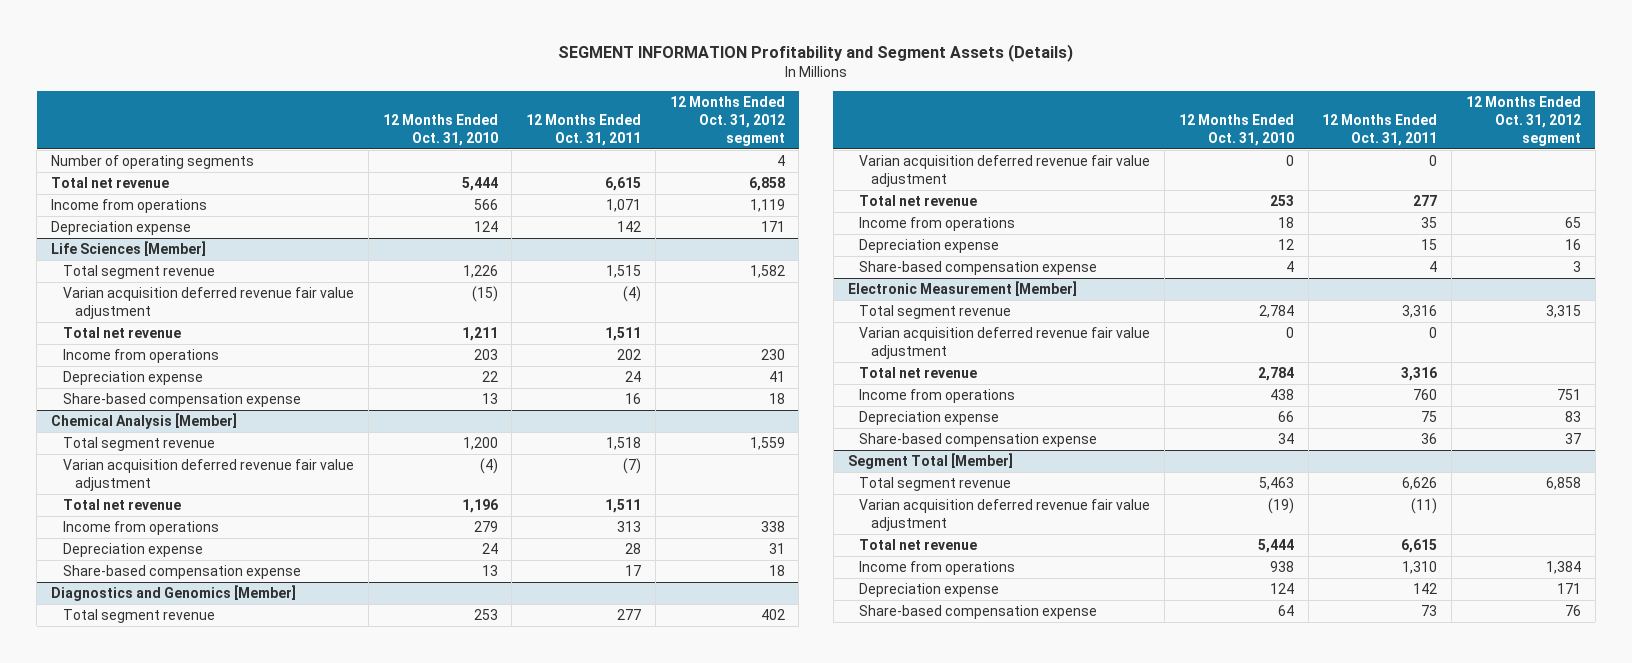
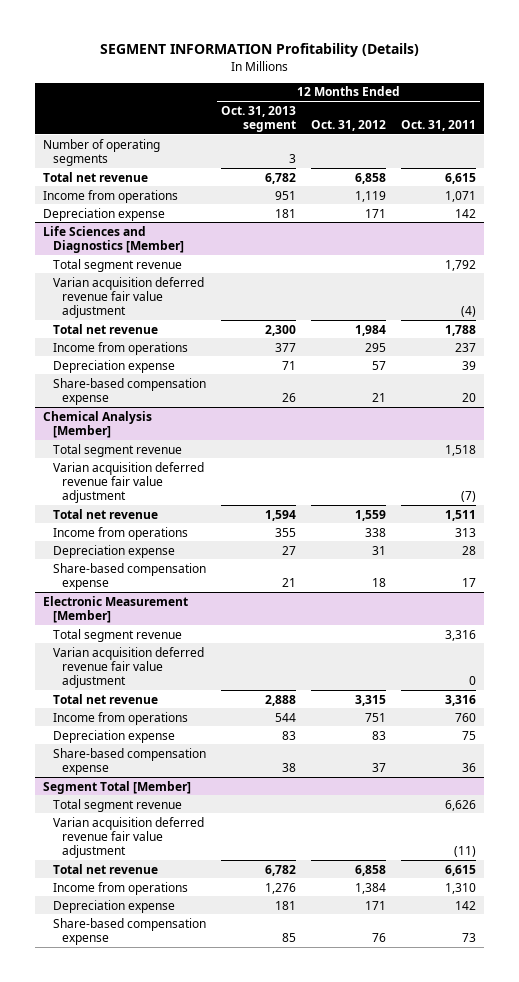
- SEGMENT INFORMATION Profitability and Segment Assets (Details)
+ SEGMENT INFORMATION Profitability (Details)
- | 12 Months Ended Oct. 31, 2010 | 12 Months Ended Oct. 31, 2011 | 12 Months Ended Oct. 31, 2012 segment
+ | 12 Months Ended Oct. 31, 2013 segment | 12 Months Ended Oct. 31, 2012 | 12 Months Ended Oct. 31, 2011
- Life Sciences [Member]
- Total segment revenue | 1,226 | 1,515 | 1,582
+ Life Sciences and Diagnostics [Member]
+ Total segment revenue | | | 1,792
- Total net revenue | 1,211 | 1,511 |
- Income from operations | 203 | 202 | 230
- Depreciation expense | 22 | 24 | 41
- Share-based compensation expense | 13 | 16 | 18
+ Total net revenue | 2,300 | 1,984 | 1,788
+ Income from operations | 377 | 295 | 237
+ Depreciation expense | 71 | 57 | 39
+ Share-based compensation expense | 26 | 21 | 20
- Diagnostics and Genomics [Member]
- Total segment revenue | 253 | 277 | 402
- Varian acquisition deferred revenue fair value adjustment | 0 | 0 |
- Total net revenue | 253 | 277 |
- Income from operations | 18 | 35 | 65
- Depreciation expense | 12 | 15 | 16
- Share-based compensation expense | 4 | 4 | 3

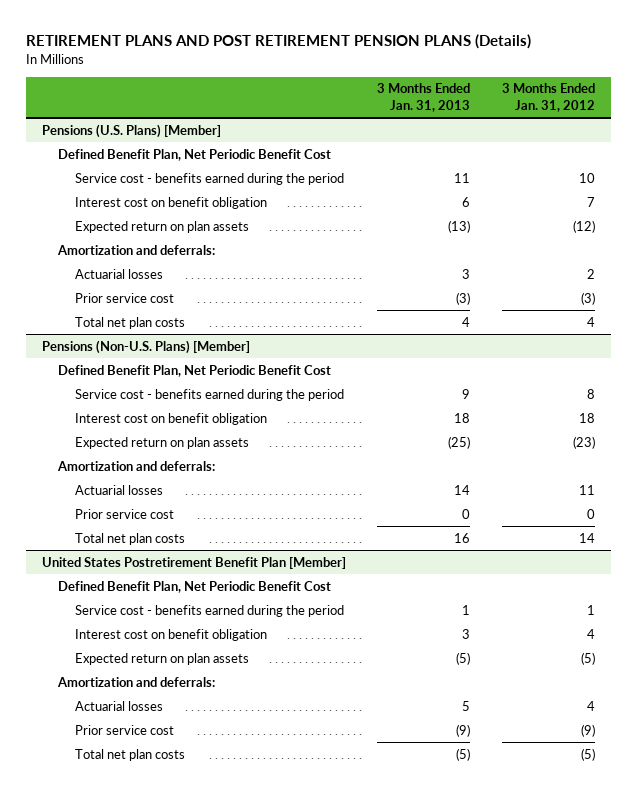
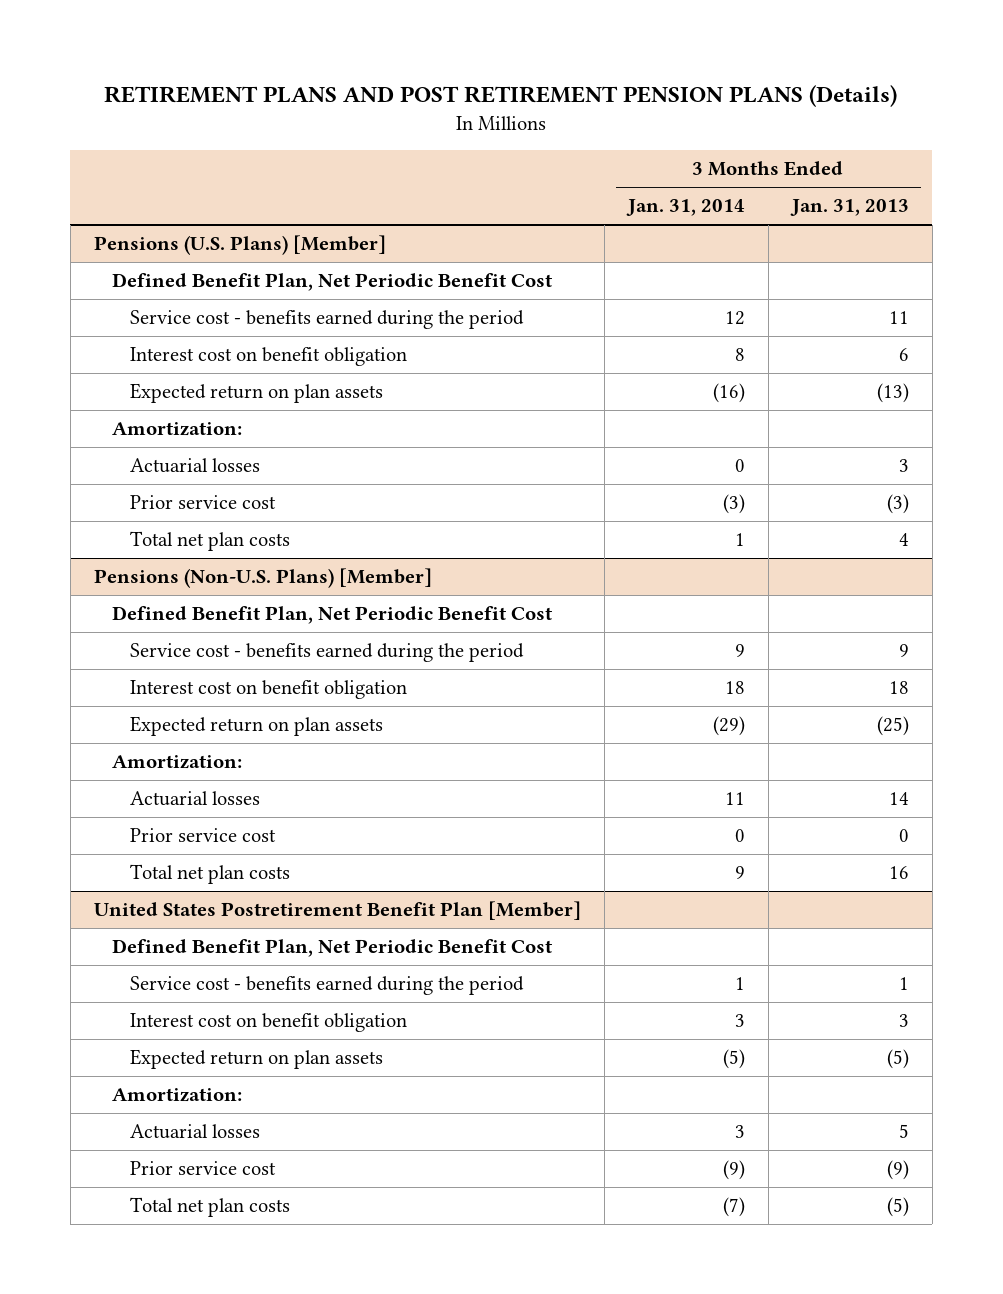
- | 3 Months Ended Jan. 31, 2013 | 3 Months Ended Jan. 31, 2012
+ | 3 Months Ended Jan. 31, 2014 | 3 Months Ended Jan. 31, 2013
@ Pensions (U.S. Plans) [Member]
- Amortization and deferrals:
+ Amortization:
@ Pensions (Non-U.S. Plans) [Member]
- Amortization and deferrals:
+ Amortization:
@ United States Postretirement Benefit Plan [Member]
- Amortization and deferrals:
+ Amortization:

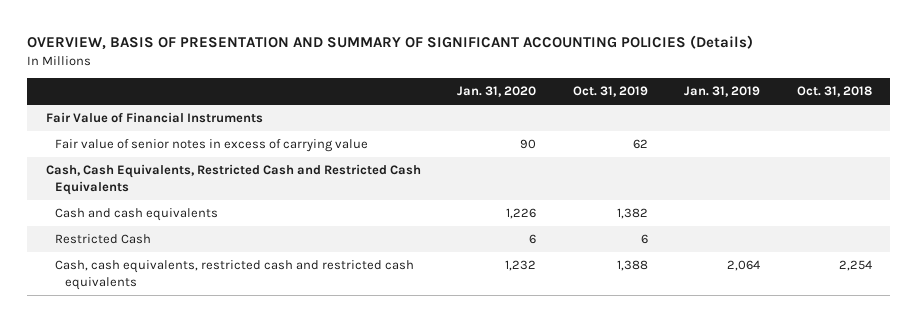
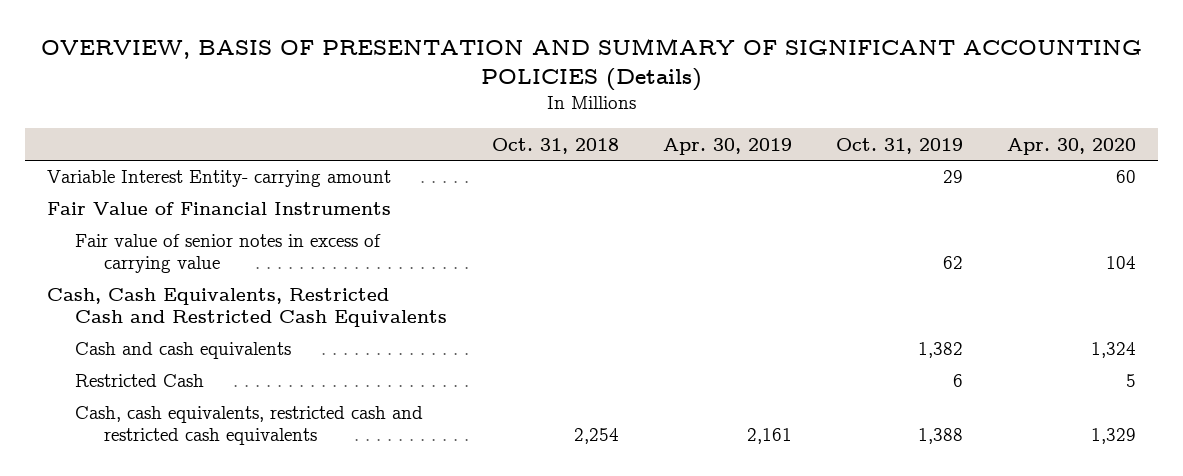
- | Jan. 31, 2020 | Oct. 31, 2019 | Jan. 31, 2019 | Oct. 31, 2018
+ | Oct. 31, 2018 | Apr. 30, 2019 | Oct. 31, 2019 | Apr. 30, 2020
+ Variable Interest Entity- carrying amount | | | 29 | 60

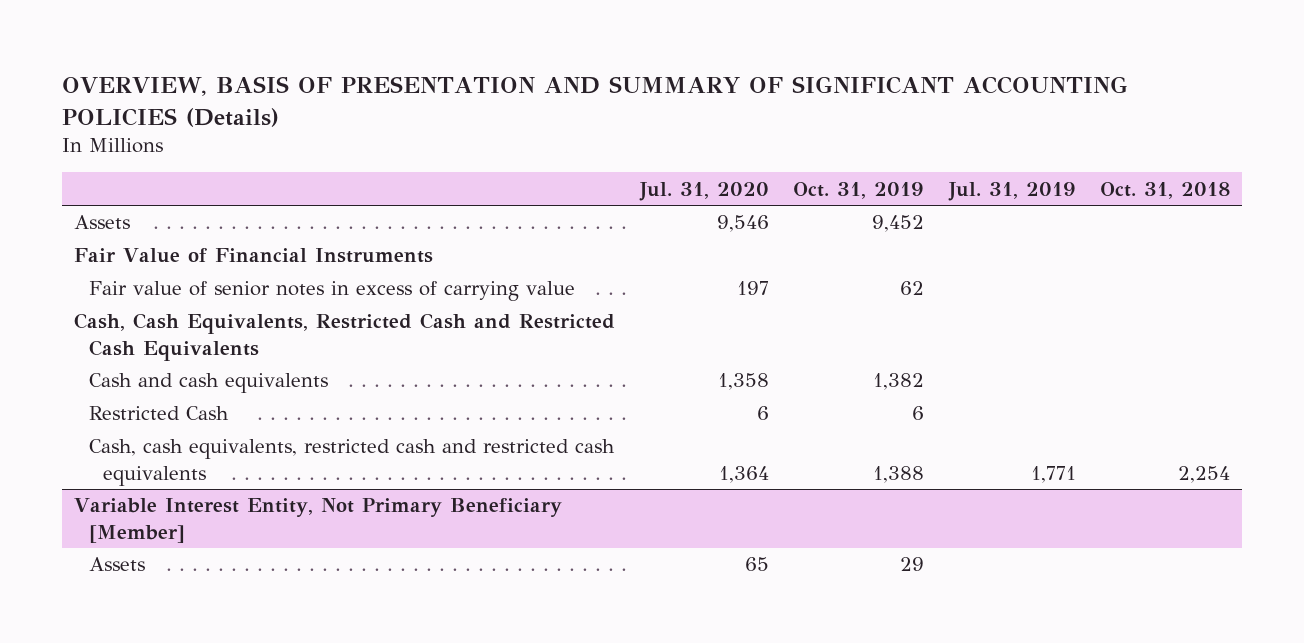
- | Oct. 31, 2018 | Apr. 30, 2019 | Oct. 31, 2019 | Apr. 30, 2020
+ | Jul. 31, 2020 | Oct. 31, 2019 | Jul. 31, 2019 | Oct. 31, 2018
- Variable Interest Entity- carrying amount | | | 29 | 60
+ Assets | 9,546 | 9,452 | |
+ Variable Interest Entity, Not Primary Beneficiary [Member]
+ Assets | 65 | 29 | |

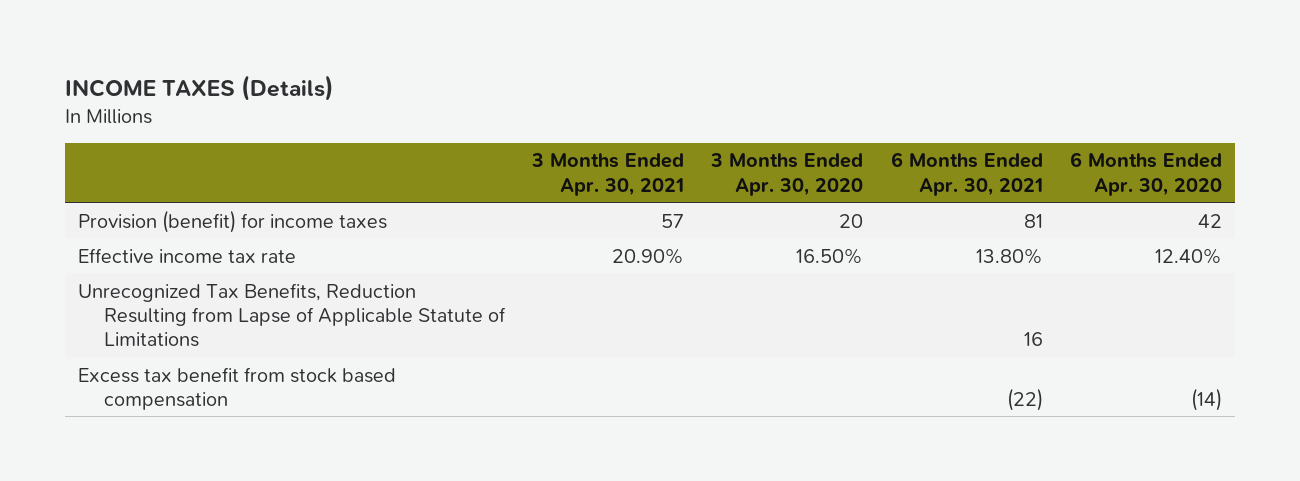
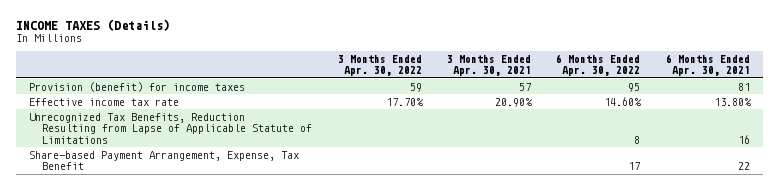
- | 3 Months Ended Apr. 30, 2021 | 3 Months Ended Apr. 30, 2020 | 6 Months Ended Apr. 30, 2021 | 6 Months Ended Apr. 30, 2020
+ | 3 Months Ended Apr. 30, 2022 | 3 Months Ended Apr. 30, 2021 | 6 Months Ended Apr. 30, 2022 | 6 Months Ended Apr. 30, 2021
- Excess tax benefit from stock based compensation | | | (22) | (14)
+ Share-based Payment Arrangement, Expense, Tax Benefit | | | 17 | 22

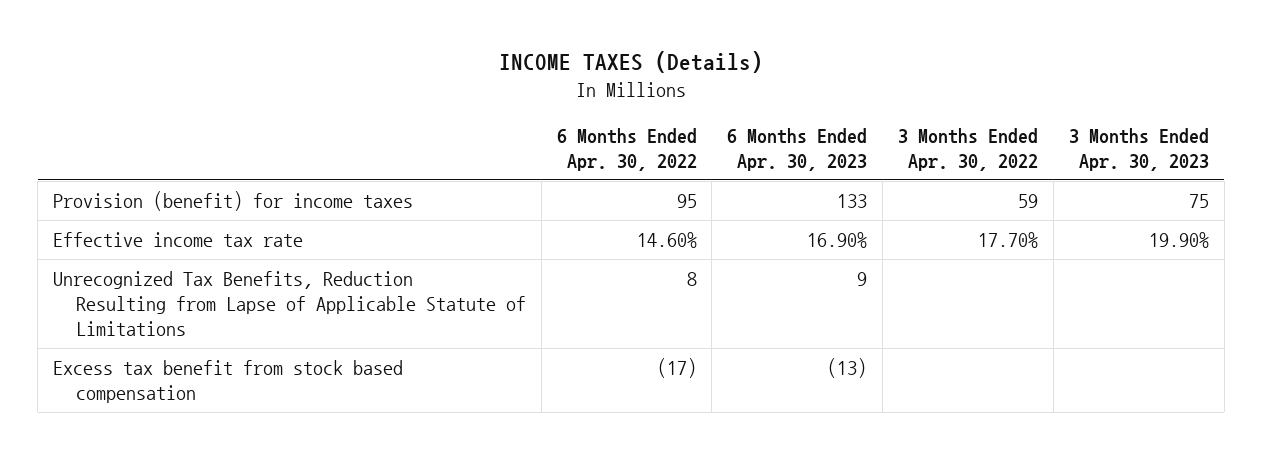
- | 3 Months Ended Apr. 30, 2022 | 3 Months Ended Apr. 30, 2021 | 6 Months Ended Apr. 30, 2022 | 6 Months Ended Apr. 30, 2021
+ | 6 Months Ended Apr. 30, 2022 | 6 Months Ended Apr. 30, 2023 | 3 Months Ended Apr. 30, 2022 | 3 Months Ended Apr. 30, 2023
- Share-based Payment Arrangement, Expense, Tax Benefit | | | 17 | 22
+ Excess tax benefit from stock based compensation | (17) | (13) | |

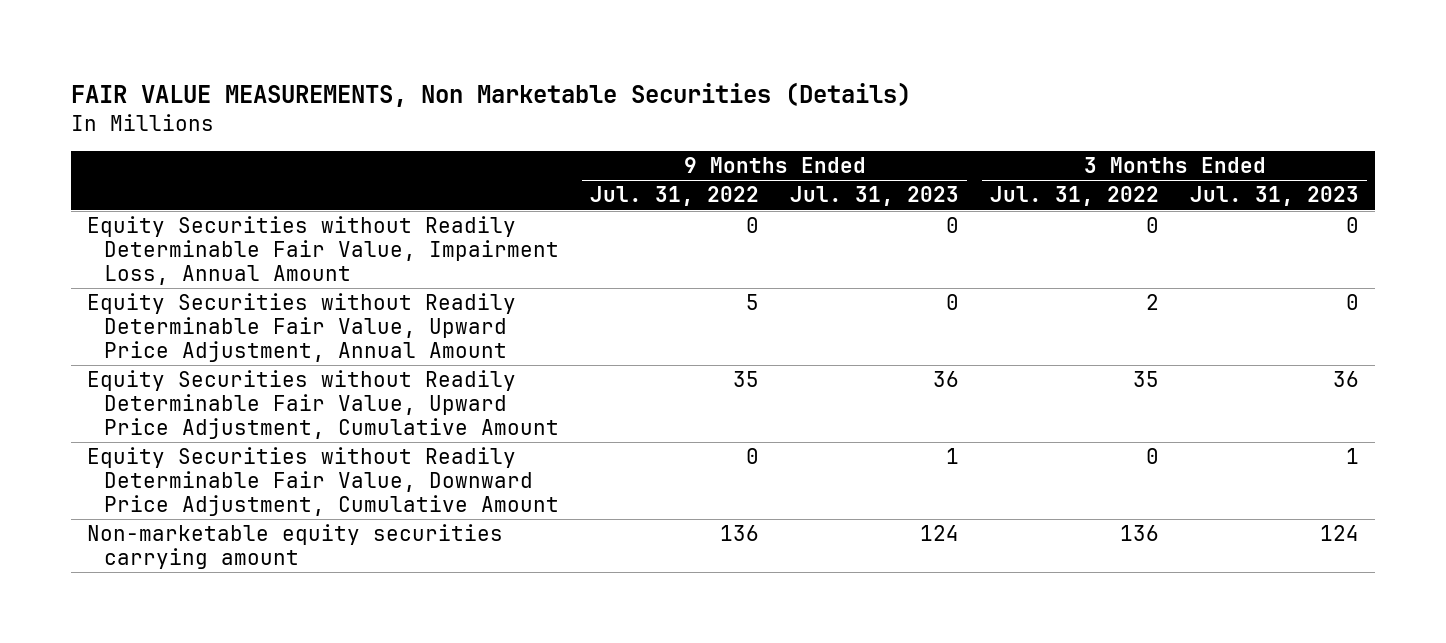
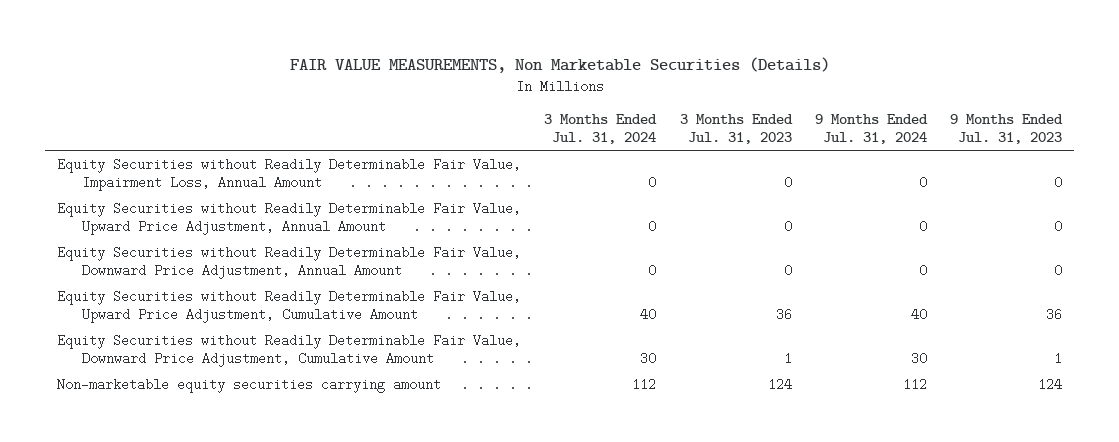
- | 9 Months Ended Jul. 31, 2022 | 9 Months Ended Jul. 31, 2023 | 3 Months Ended Jul. 31, 2022 | 3 Months Ended Jul. 31, 2023
+ | 3 Months Ended Jul. 31, 2024 | 3 Months Ended Jul. 31, 2023 | 9 Months Ended Jul. 31, 2024 | 9 Months Ended Jul. 31, 2023
+ Equity Securities without Readily Determinable Fair Value, Downward Price Adjustment, Annual Amount | 0 | 0 | 0 | 0

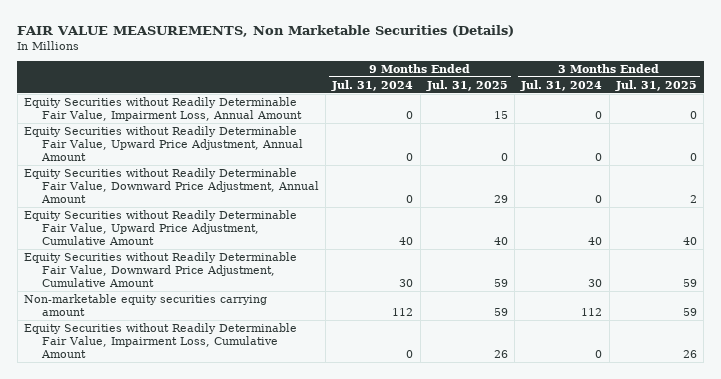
- | 3 Months Ended Jul. 31, 2024 | 3 Months Ended Jul. 31, 2023 | 9 Months Ended Jul. 31, 2024 | 9 Months Ended Jul. 31, 2023
+ | 9 Months Ended Jul. 31, 2024 | 9 Months Ended Jul. 31, 2025 | 3 Months Ended Jul. 31, 2024 | 3 Months Ended Jul. 31, 2025
+ Equity Securities without Readily Determinable Fair Value, Impairment Loss, Cumulative Amount | 0 | 26 | 0 | 26

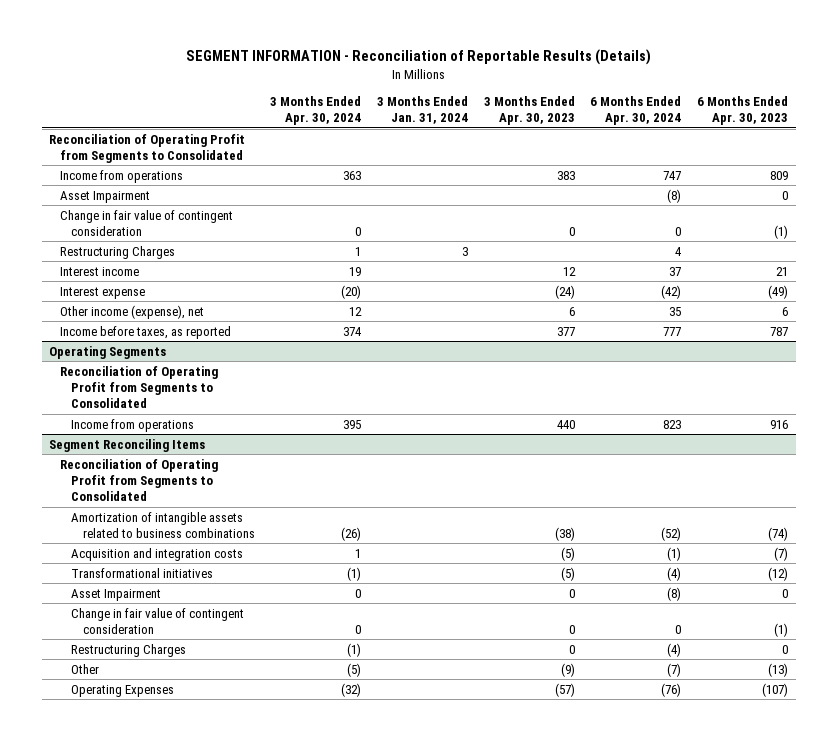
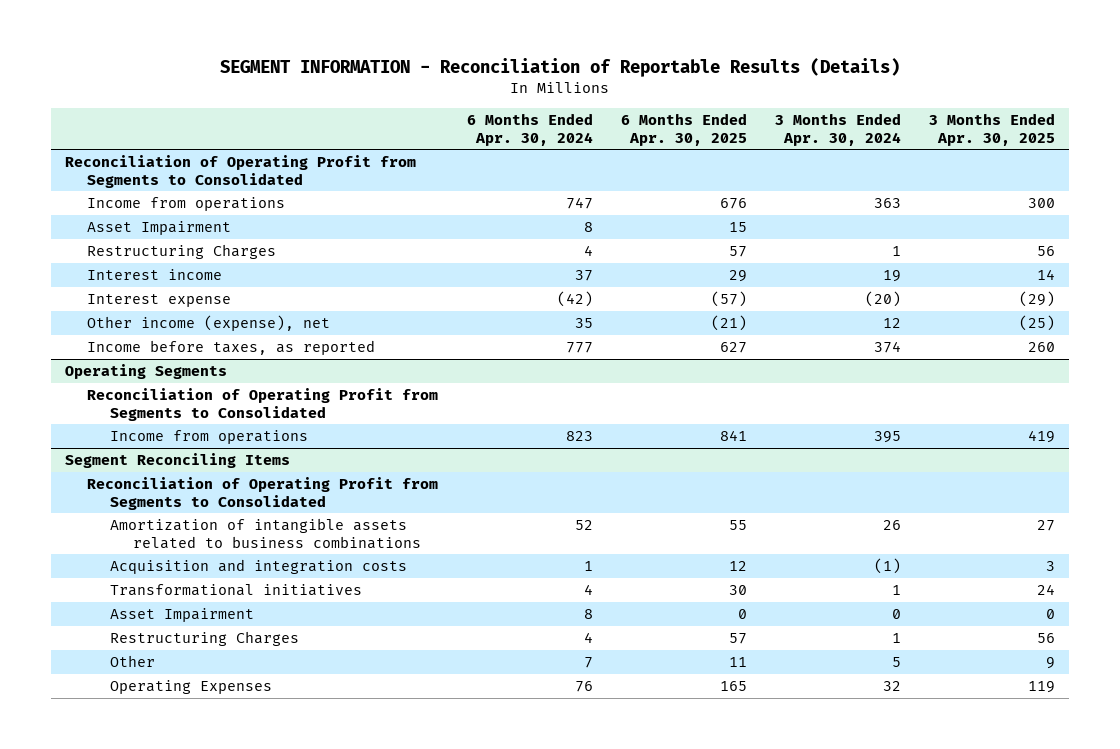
- | 3 Months Ended Apr. 30, 2024 | 3 Months Ended Jan. 31, 2024 | 3 Months Ended Apr. 30, 2023 | 6 Months Ended Apr. 30, 2024 | 6 Months Ended Apr. 30, 2023
+ | 6 Months Ended Apr. 30, 2024 | 6 Months Ended Apr. 30, 2025 | 3 Months Ended Apr. 30, 2024 | 3 Months Ended Apr. 30, 2025
- Asset Impairment | | | | (8) | 0
- Change in fair value of contingent consideration | 0 | | 0 | 0 | (1)
+ Asset Impairment | 8 | 15 | |
@ Segment Reconciling Items
- Amortization of intangible assets related to business combinations | (26) | | (38) | (52) | (74)
- Acquisition and integration costs | 1 | | (5) | (1) | (7)
- Transformational initiatives | (1) | | (5) | (4) | (12)
- Asset Impairment | 0 | | 0 | (8) | 0
- Change in fair value of contingent consideration | 0 | | 0 | 0 | (1)
- Restructuring Charges | (1) | | 0 | (4) | 0
- Other | (5) | | (9) | (7) | (13)
- Operating Expenses | (32) | | (57) | (76) | (107)
+ Amortization of intangible assets related to business combinations | 52 | 55 | 26 | 27
+ Acquisition and integration costs | 1 | 12 | (1) | 3
+ Transformational initiatives | 4 | 30 | 1 | 24
+ Asset Impairment | 8 | 0 | 0 | 0
+ Restructuring Charges | 4 | 57 | 1 | 56
+ Other | 7 | 11 | 5 | 9
+ Operating Expenses | 76 | 165 | 32 | 119

